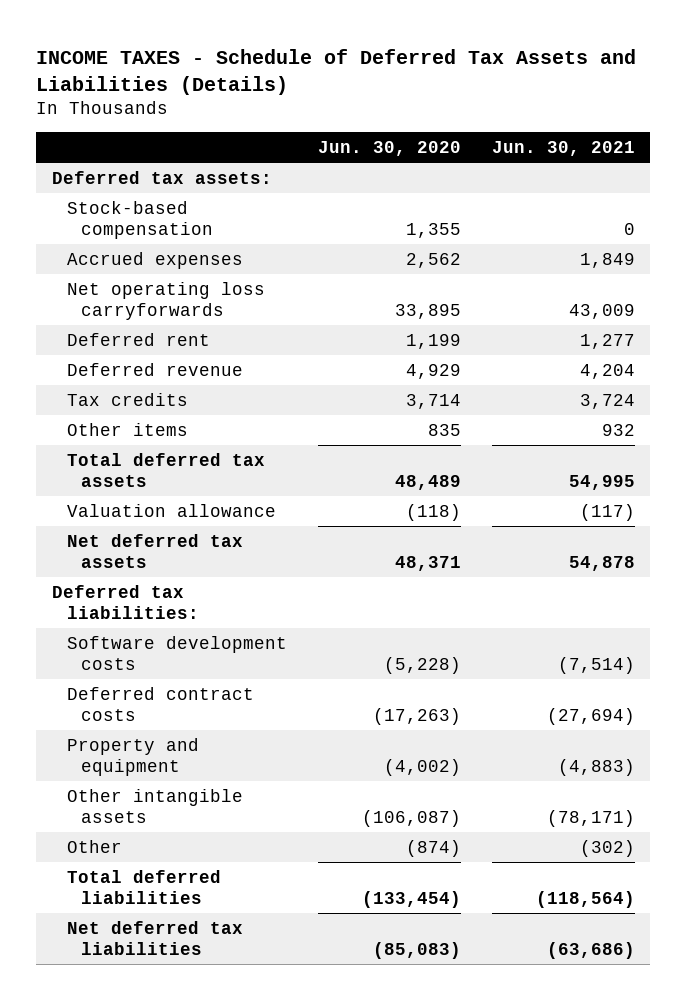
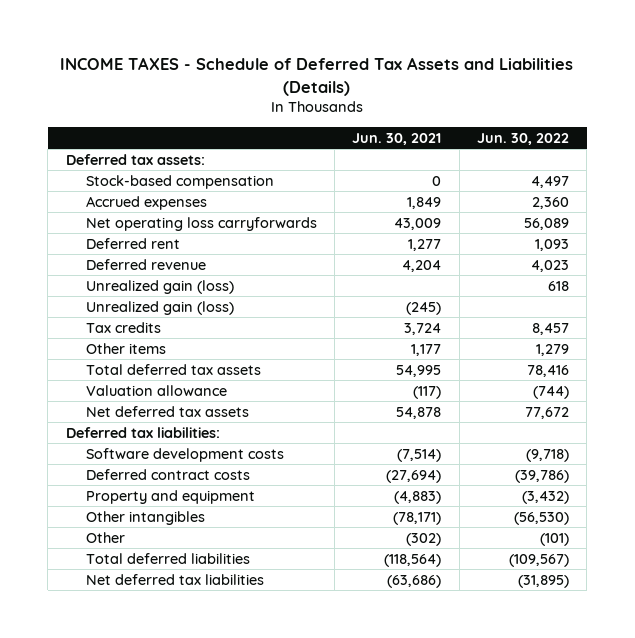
- | Jun. 30, 2020 | Jun. 30, 2021
+ | Jun. 30, 2021 | Jun. 30, 2022
+ Unrealized gain (loss) | | 618
+ Unrealized gain (loss) | (245) |
- Other items | 835 | 932
+ Other items | 1,177 | 1,279
- Other intangible assets | (106,087) | (78,171)
+ Other intangibles | (78,171) | (56,530)

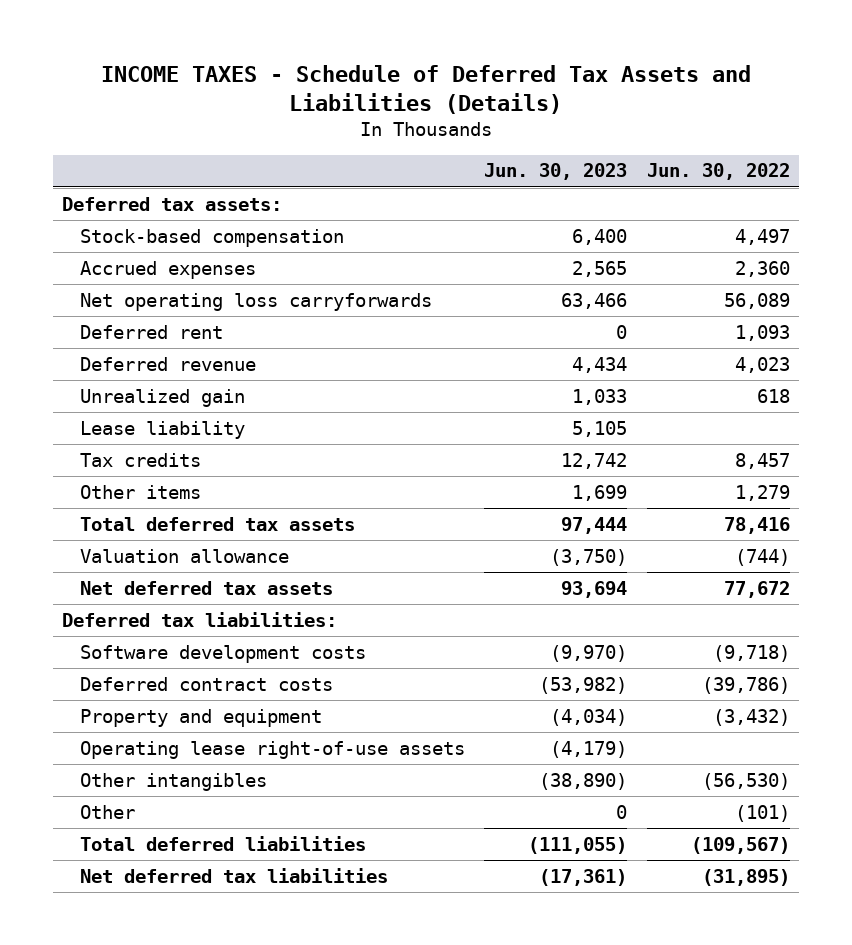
- | Jun. 30, 2021 | Jun. 30, 2022
+ | Jun. 30, 2023 | Jun. 30, 2022
- Unrealized gain (loss) | | 618
- Unrealized gain (loss) | (245) |
+ Unrealized gain | 1,033 | 618
+ Lease liability | 5,105 |
+ Operating lease right-of-use assets | (4,179) |

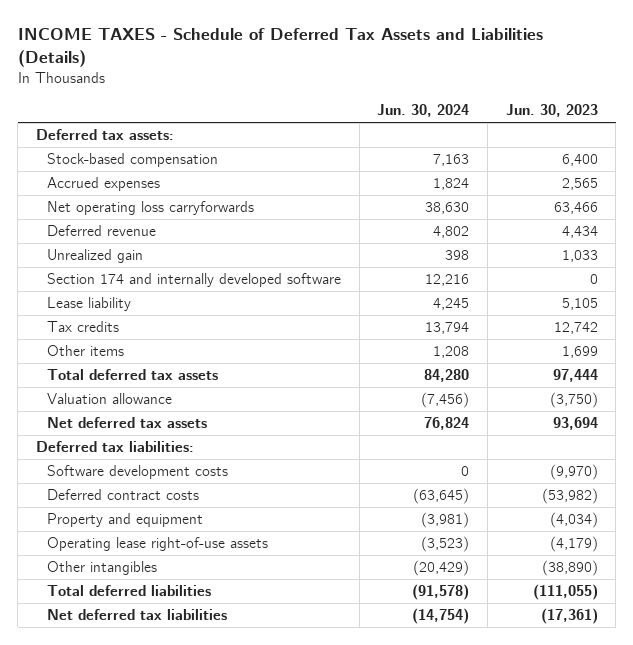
- | Jun. 30, 2023 | Jun. 30, 2022
+ | Jun. 30, 2024 | Jun. 30, 2023
- Deferred rent | 0 | 1,093
+ Section 174 and internally developed software | 12,216 | 0
- Other | 0 | (101)

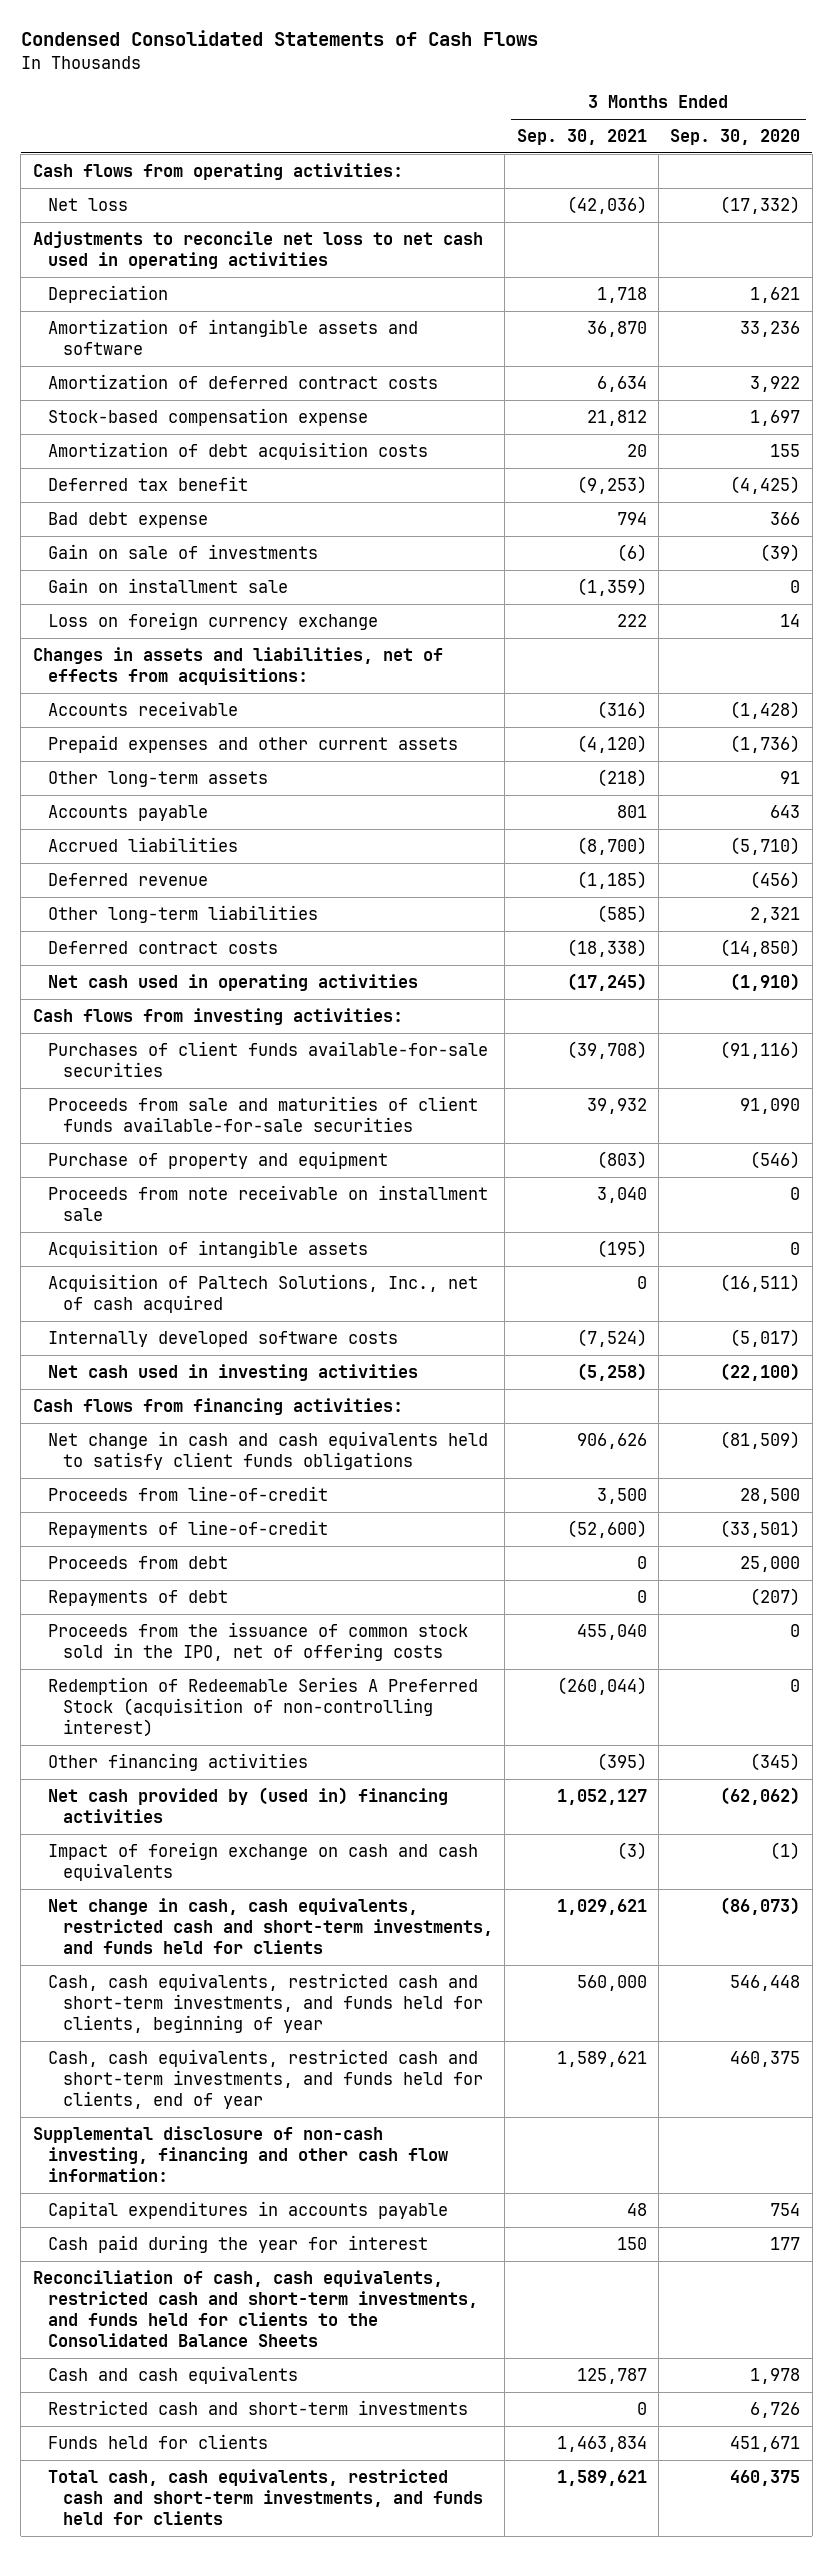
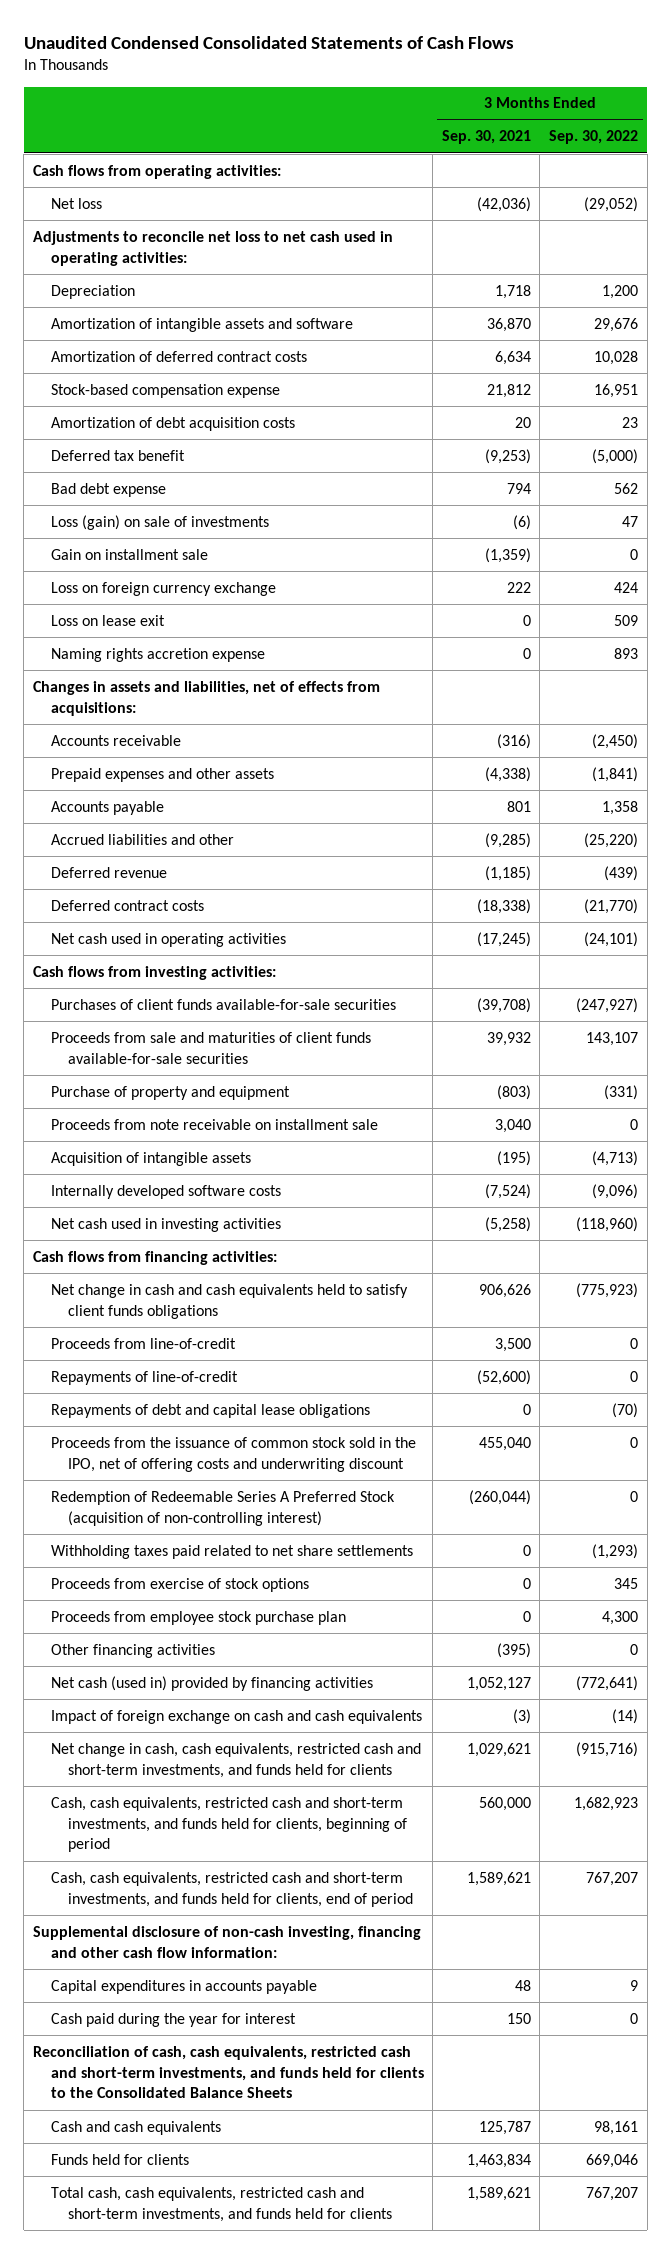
- Condensed Consolidated Statements of Cash Flows
+ Unaudited Condensed Consolidated Statements of Cash Flows
- | 3 Months Ended Sep. 30, 2021 | 3 Months Ended Sep. 30, 2020
+ | 3 Months Ended Sep. 30, 2021 | 3 Months Ended Sep. 30, 2022
- Adjustments to reconcile net loss to net cash used in operating activities
+ Adjustments to reconcile net loss to net cash used in operating activities:
- Gain on sale of investments | (6) | (39)
+ Loss (gain) on sale of investments | (6) | 47
+ Loss on lease exit | 0 | 509
+ Naming rights accretion expense | 0 | 893
- Prepaid expenses and other current assets | (4,120) | (1,736)
- Other long-term assets | (218) | 91
+ Prepaid expenses and other assets | (4,338) | (1,841)
- Accrued liabilities | (8,700) | (5,710)
+ Accrued liabilities and other | (9,285) | (25,220)
- Other long-term liabilities | (585) | 2,321
- Acquisition of Paltech Solutions, Inc., net of cash acquired | 0 | (16,511)
- Proceeds from debt | 0 | 25,000
- Repayments of debt | 0 | (207)
- Proceeds from the issuance of common stock sold in the IPO, net of offering costs | 455,040 | 0
+ Repayments of debt and capital lease obligations | 0 | (70)
+ Proceeds from the issuance of common stock sold in the IPO, net of offering costs and underwriting discount | 455,040 | 0
+ Withholding taxes paid related to net share settlements | 0 | (1,293)
+ Proceeds from exercise of stock options | 0 | 345
+ Proceeds from employee stock purchase plan | 0 | 4,300
- Net cash provided by (used in) financing activities | 1,052,127 | (62,062)
+ Net cash (used in) provided by financing activities | 1,052,127 | (772,641)
- Cash, cash equivalents, restricted cash and short-term investments, and funds held for clients, beginning of year | 560,000 | 546,448
- Cash, cash equivalents, restricted cash and short-term investments, and funds held for clients, end of year | 1,589,621 | 460,375
+ Cash, cash equivalents, restricted cash and short-term investments, and funds held for clients, beginning of period | 560,000 | 1,682,923
+ Cash, cash equivalents, restricted cash and short-term investments, and funds held for clients, end of period | 1,589,621 | 767,207
- Restricted cash and short-term investments | 0 | 6,726

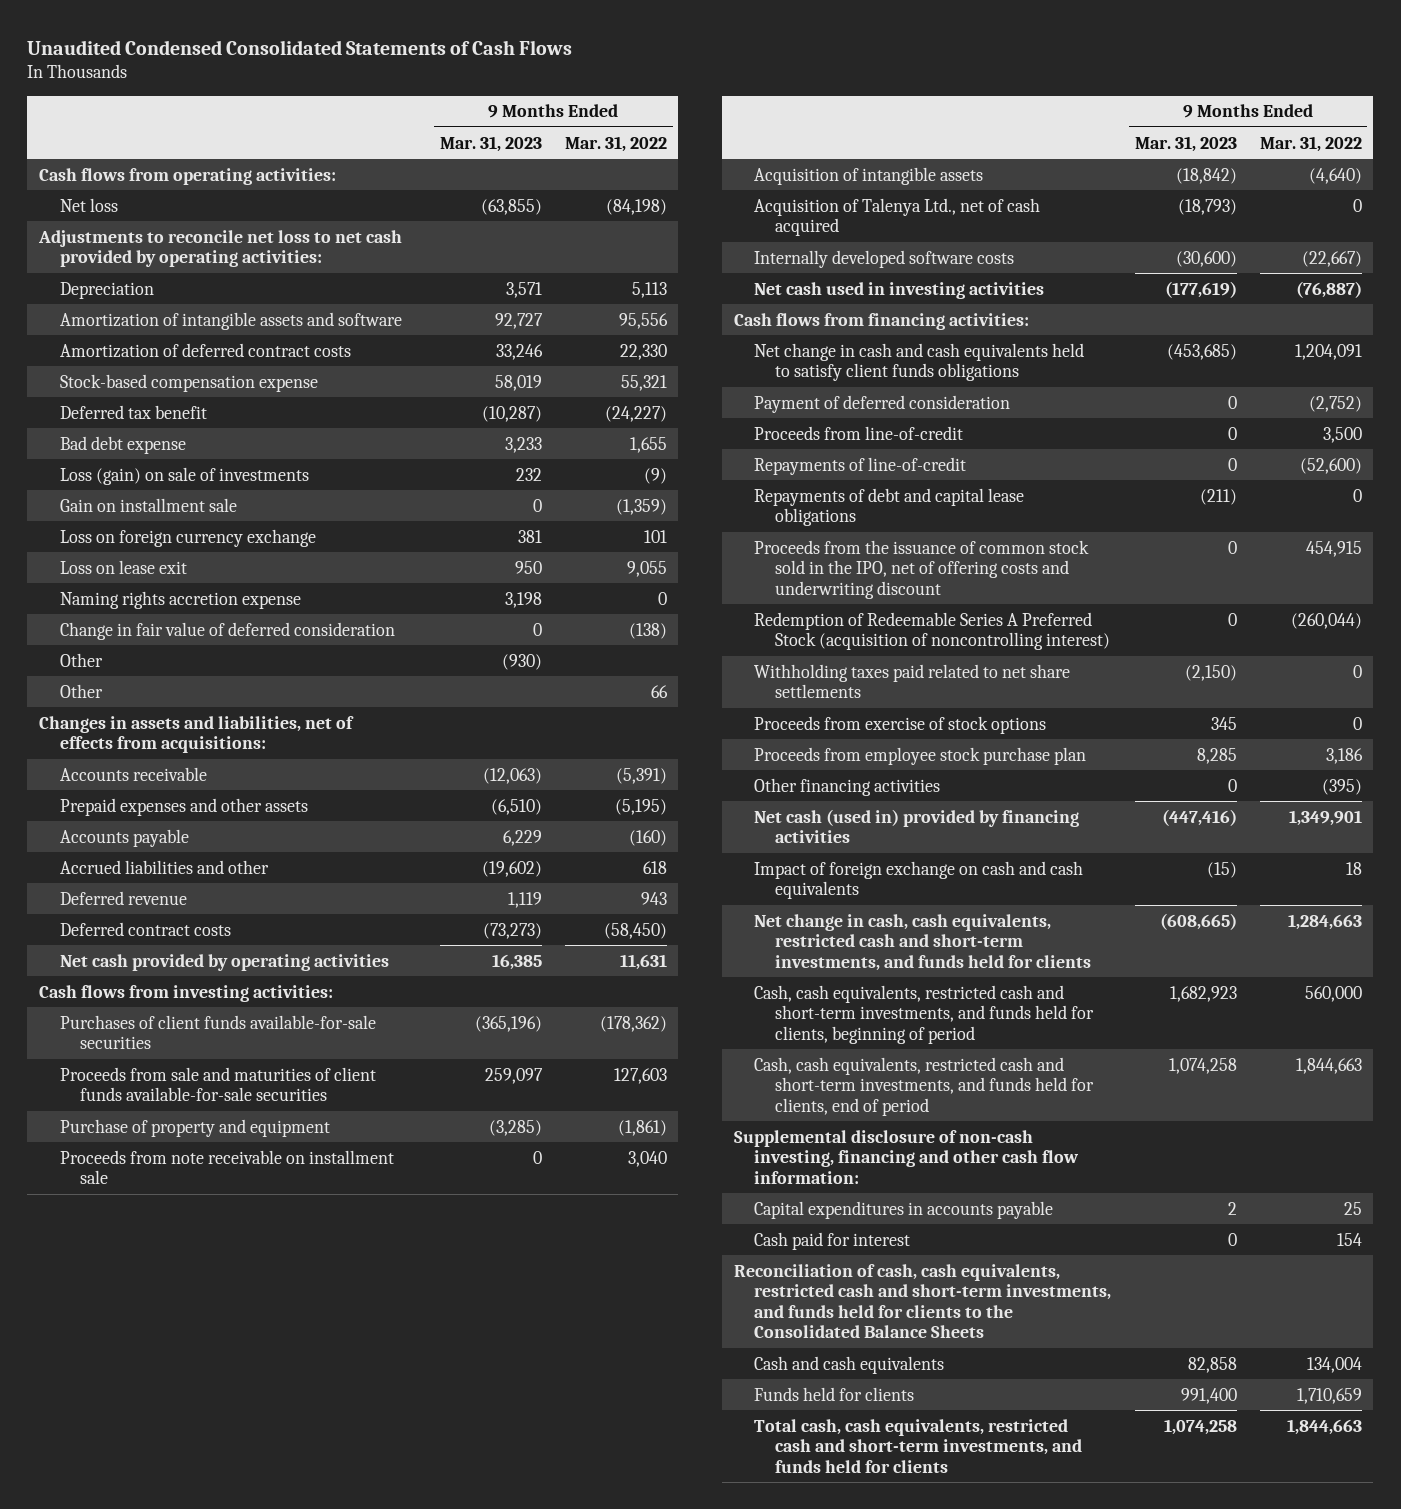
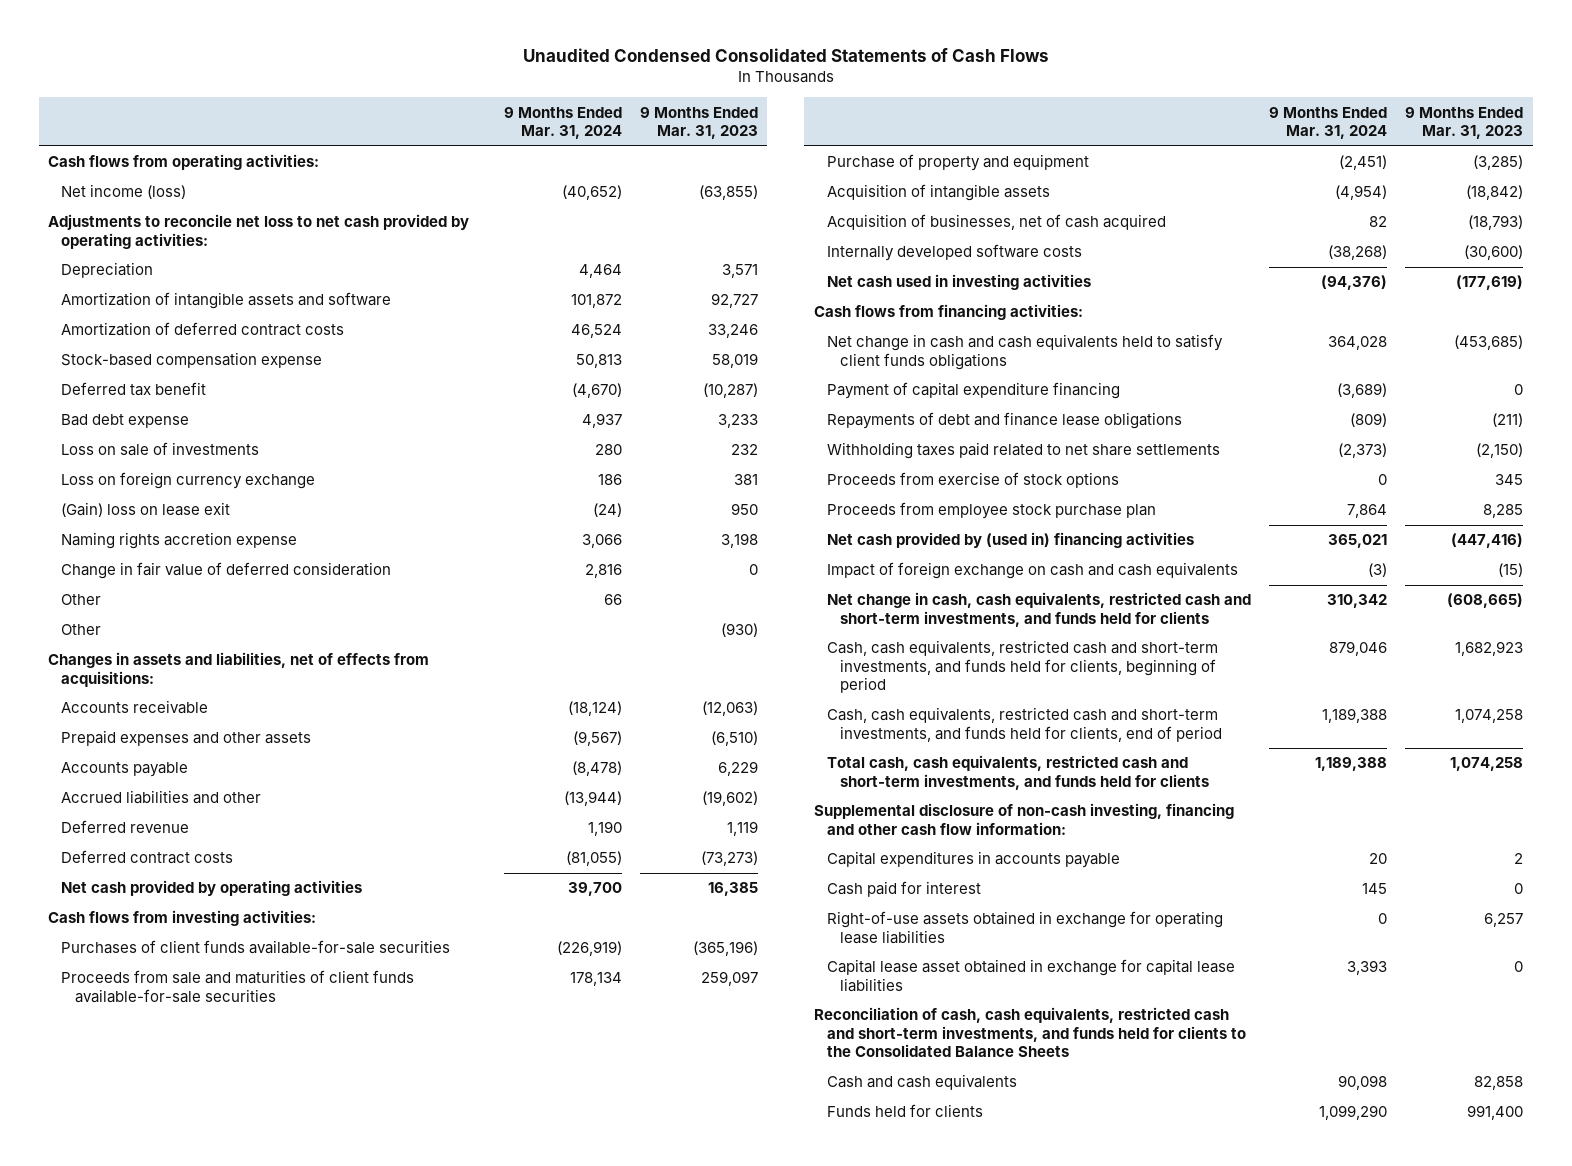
- | 9 Months Ended Mar. 31, 2023 | 9 Months Ended Mar. 31, 2022
+ | 9 Months Ended Mar. 31, 2024 | 9 Months Ended Mar. 31, 2023
- Net loss | (63,855) | (84,198)
+ Net income (loss) | (40,652) | (63,855)
- Loss (gain) on sale of investments | 232 | (9)
- Gain on installment sale | 0 | (1,359)
+ Loss on sale of investments | 280 | 232
- Loss on lease exit | 950 | 9,055
+ (Gain) loss on lease exit | (24) | 950
moved down: Other | | (930)
- Proceeds from note receivable on installment sale | 0 | 3,040
- Acquisition of Talenya Ltd., net of cash acquired | (18,793) | 0
+ Acquisition of businesses, net of cash acquired | 82 | (18,793)
- Payment of deferred consideration | 0 | (2,752)
- Proceeds from line-of-credit | 0 | 3,500
- Repayments of line-of-credit | 0 | (52,600)
- Repayments of debt and capital lease obligations | (211) | 0
- Proceeds from the issuance of common stock sold in the IPO, net of offering costs and underwriting discount | 0 | 454,915
- Redemption of Redeemable Series A Preferred Stock (acquisition of noncontrolling interest) | 0 | (260,044)
+ Payment of capital expenditure financing | (3,689) | 0
+ Repayments of debt and finance lease obligations | (809) | (211)
- Other financing activities | 0 | (395)
- Net cash (used in) provided by financing activities | (447,416) | 1,349,901
+ Net cash provided by (used in) financing activities | 365,021 | (447,416)
moved up: Total cash, cash equivalents, restricted cash and short-term investments, and funds held for clients | 1,189,388 | 1,074,258
+ Right-of-use assets obtained in exchange for operating lease liabilities | 0 | 6,257
+ Capital lease asset obtained in exchange for capital lease liabilities | 3,393 | 0

